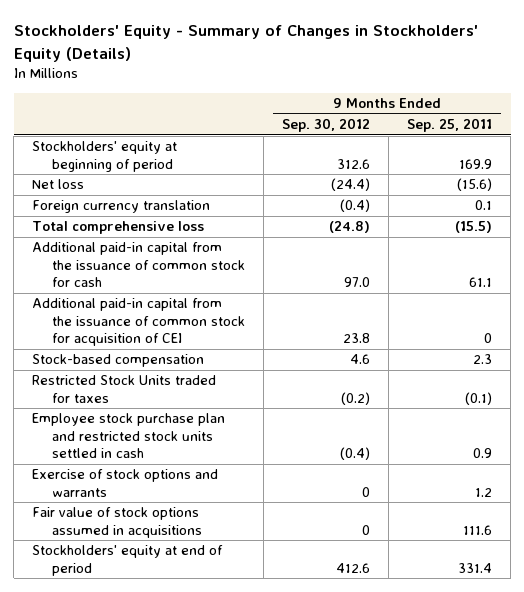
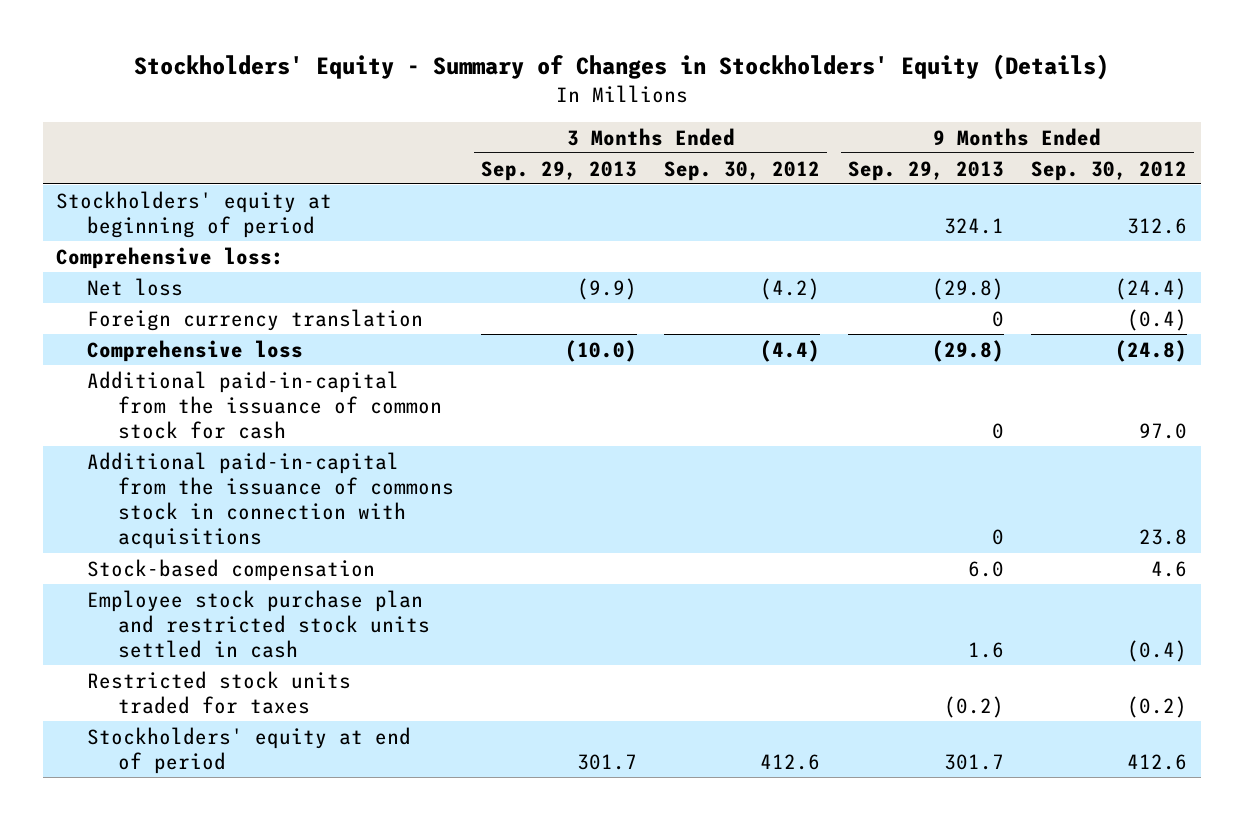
- | 9 Months Ended Sep. 30, 2012 | 9 Months Ended Sep. 25, 2011
+ | 3 Months Ended Sep. 29, 2013 | 3 Months Ended Sep. 30, 2012 | 9 Months Ended Sep. 29, 2013 | 9 Months Ended Sep. 30, 2012
+ Comprehensive loss:
- Total comprehensive loss | (24.8) | (15.5)
- Additional paid-in capital from the issuance of common stock for cash | 97.0 | 61.1
- Additional paid-in capital from the issuance of common stock for acquisition of CEI | 23.8 | 0
+ Comprehensive loss | (10.0) | (4.4) | (29.8) | (24.8)
+ Additional paid-in-capital from the issuance of common stock for cash | | | 0 | 97.0
+ Additional paid-in-capital from the issuance of commons stock in connection with acquisitions | | | 0 | 23.8
- Restricted Stock Units traded for taxes | (0.2) | (0.1)
- Exercise of stock options and warrants | 0 | 1.2
- Fair value of stock options assumed in acquisitions | 0 | 111.6
+ Restricted stock units traded for taxes | | | (0.2) | (0.2)

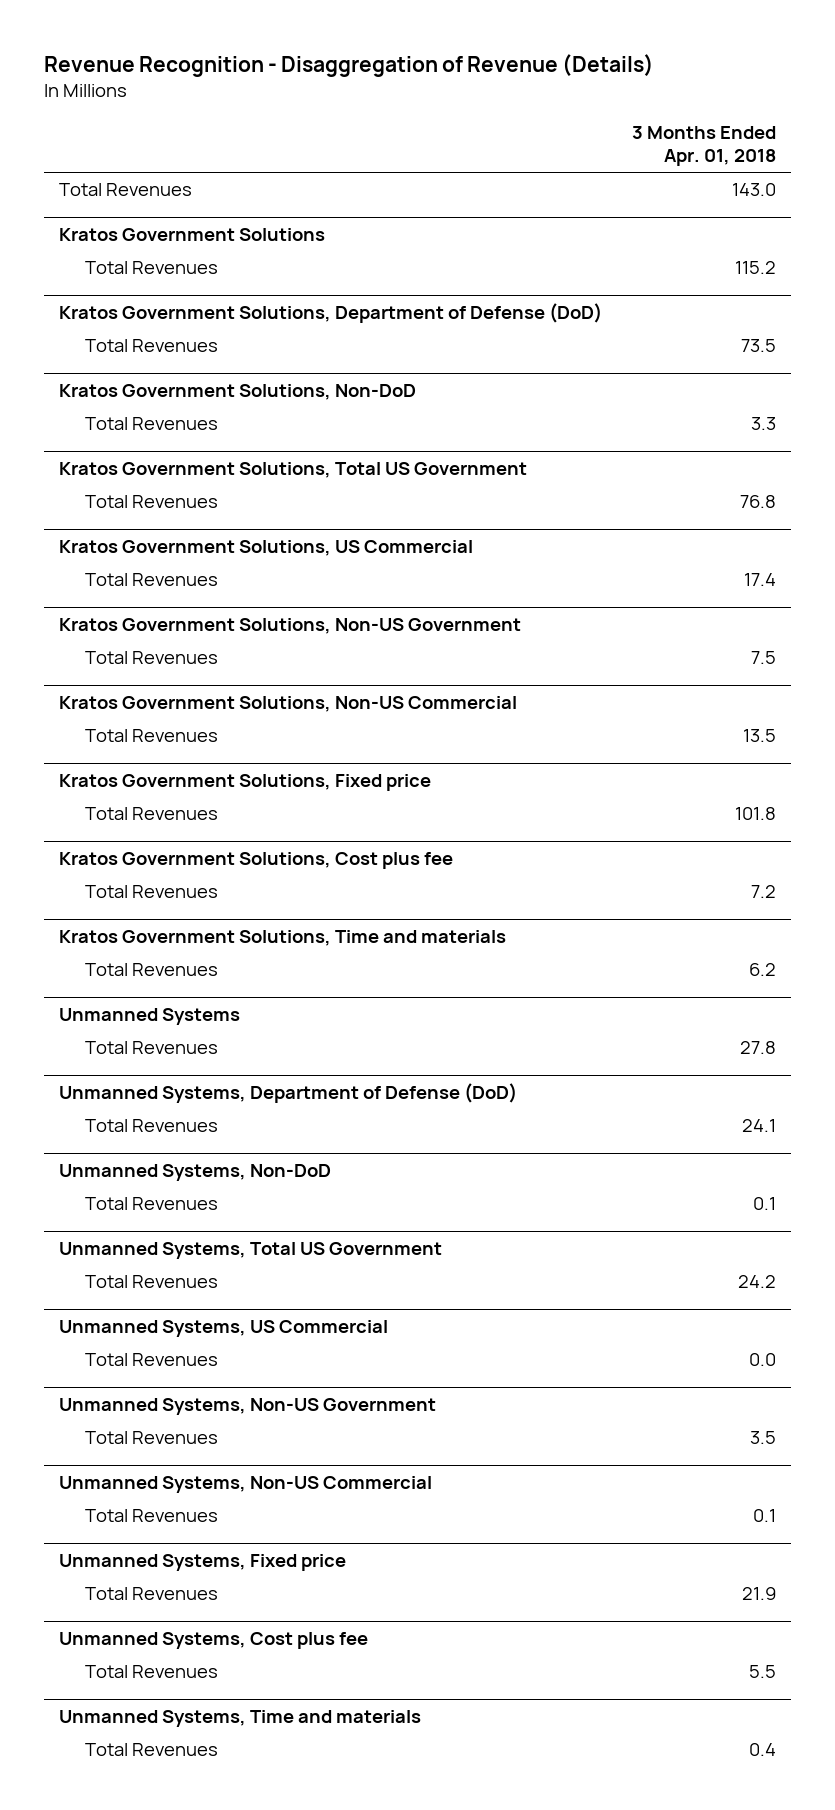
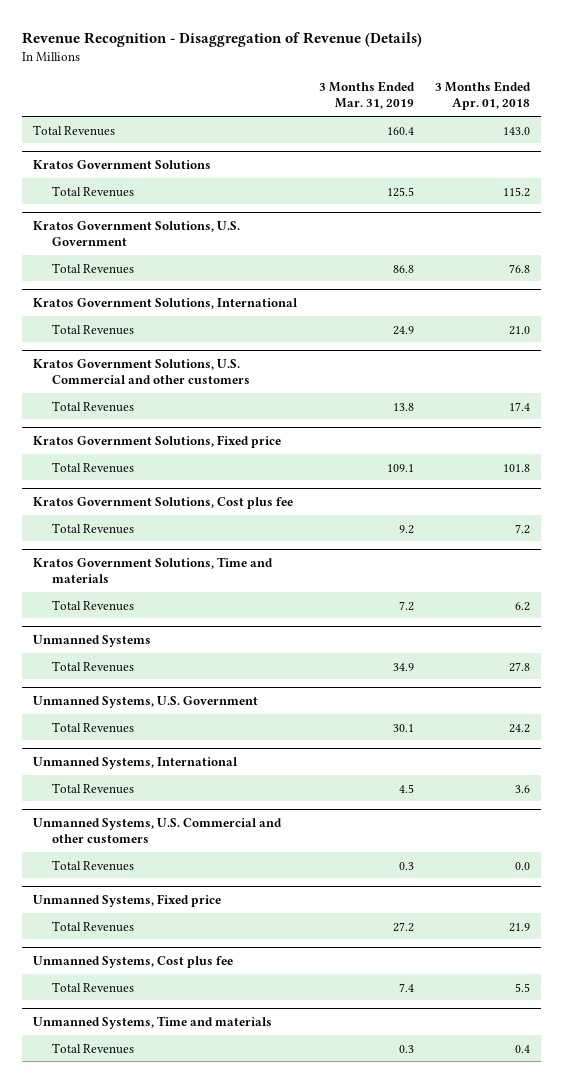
- | 3 Months Ended Apr. 01, 2018
+ | 3 Months Ended Mar. 31, 2019 | 3 Months Ended Apr. 01, 2018
- Kratos Government Solutions, Department of Defense (DoD)
- Total Revenues | 73.5
- Kratos Government Solutions, Non-DoD
- Total Revenues | 3.3
- Kratos Government Solutions, Total US Government
+ Kratos Government Solutions, U.S. Government
- Kratos Government Solutions, US Commercial
+ Kratos Government Solutions, International
+ Total Revenues | 24.9 | 21.0
+ Kratos Government Solutions, U.S. Commercial and other customers
- Kratos Government Solutions, Non-US Government
- Total Revenues | 7.5
- Kratos Government Solutions, Non-US Commercial
- Total Revenues | 13.5
- Unmanned Systems, Department of Defense (DoD)
- Total Revenues | 24.1
- Unmanned Systems, Non-DoD
- Total Revenues | 0.1
- Unmanned Systems, Total US Government
+ Unmanned Systems, U.S. Government
- Unmanned Systems, US Commercial
+ Unmanned Systems, International
+ Total Revenues | 4.5 | 3.6
+ Unmanned Systems, U.S. Commercial and other customers
- Unmanned Systems, Non-US Government
- Total Revenues | 3.5
- Unmanned Systems, Non-US Commercial
- Total Revenues | 0.1

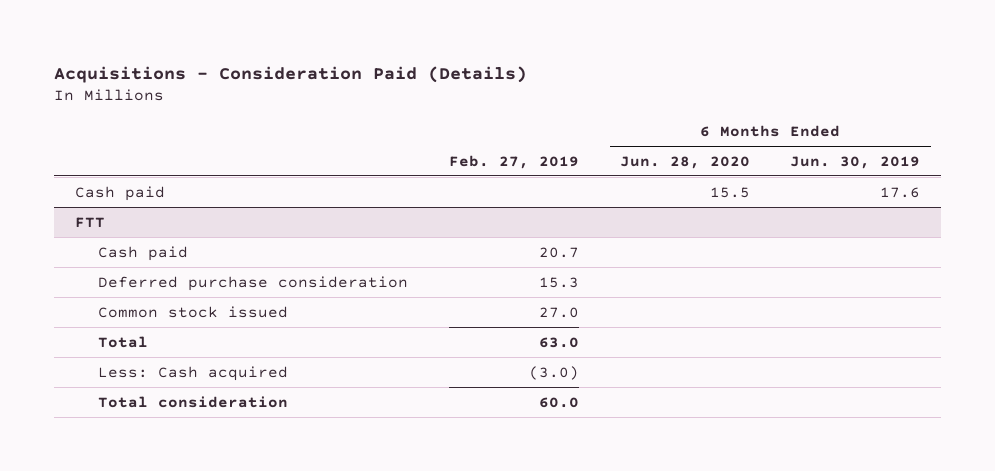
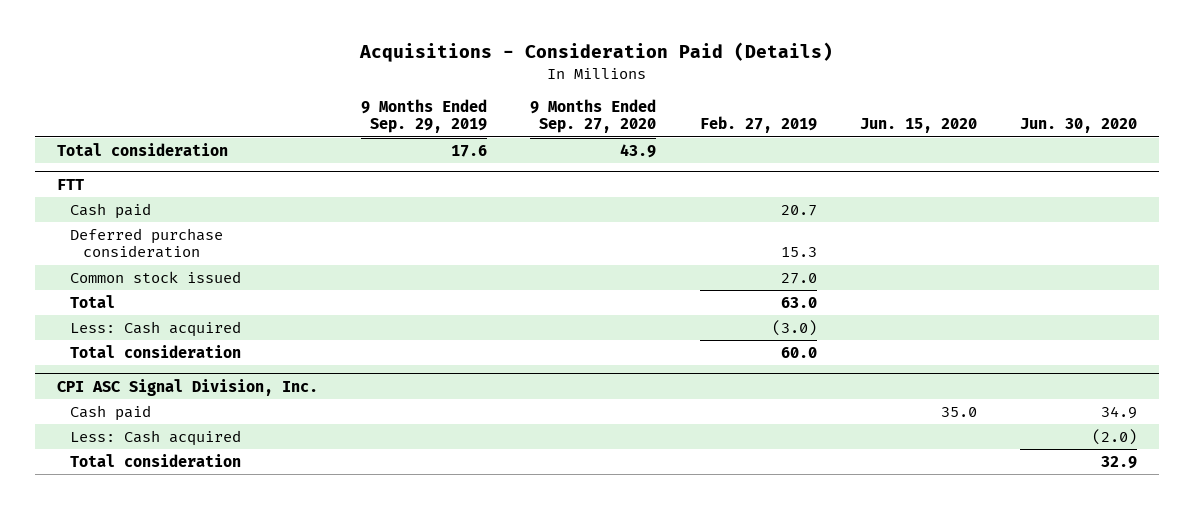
- | Feb. 27, 2019 | 6 Months Ended Jun. 28, 2020 | 6 Months Ended Jun. 30, 2019
+ | 9 Months Ended Sep. 29, 2019 | 9 Months Ended Sep. 27, 2020 | Feb. 27, 2019 | Jun. 15, 2020 | Jun. 30, 2020
- Cash paid | | 15.5 | 17.6
+ Total consideration | 17.6 | 43.9 | | |
+ CPI ASC Signal Division, Inc.
+ Cash paid | | | | 35.0 | 34.9
+ Less: Cash acquired | | | | | (2.0)
+ Total consideration | | | | | 32.9

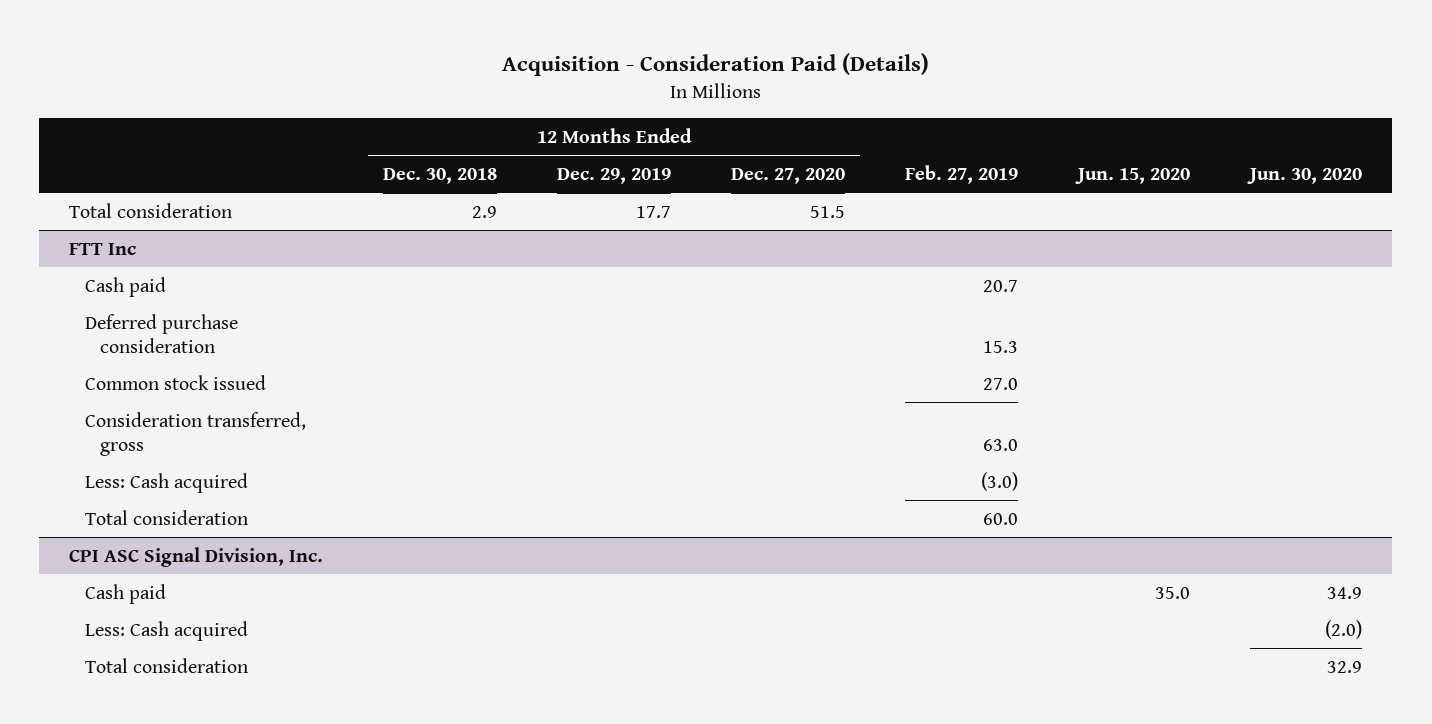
- Acquisitions - Consideration Paid (Details)
+ Acquisition - Consideration Paid (Details)
- | 9 Months Ended Sep. 29, 2019 | 9 Months Ended Sep. 27, 2020 | Feb. 27, 2019 | Jun. 15, 2020 | Jun. 30, 2020
+ | 12 Months Ended Dec. 30, 2018 | 12 Months Ended Dec. 29, 2019 | 12 Months Ended Dec. 27, 2020 | Feb. 27, 2019 | Jun. 15, 2020 | Jun. 30, 2020
- FTT
+ FTT Inc
- Total | | | 63.0 | |
+ Consideration transferred, gross | | | | 63.0 | |

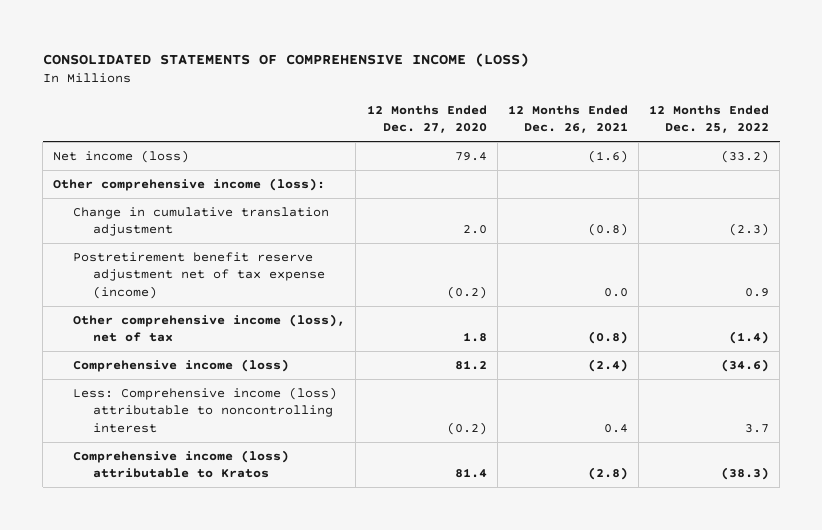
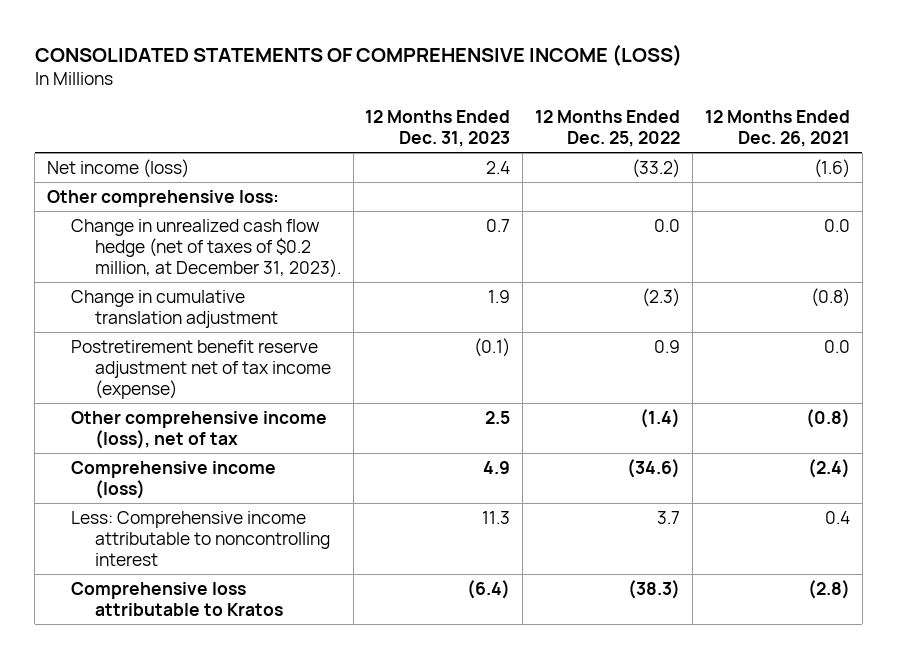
- | 12 Months Ended Dec. 27, 2020 | 12 Months Ended Dec. 26, 2021 | 12 Months Ended Dec. 25, 2022
+ | 12 Months Ended Dec. 31, 2023 | 12 Months Ended Dec. 25, 2022 | 12 Months Ended Dec. 26, 2021
- Other comprehensive income (loss):
+ Other comprehensive loss:
+ Change in unrealized cash flow hedge (net of taxes of $0.2 million, at December 31, 2023). | 0.7 | 0.0 | 0.0
- Postretirement benefit reserve adjustment net of tax expense (income) | (0.2) | 0.0 | 0.9
+ Postretirement benefit reserve adjustment net of tax income (expense) | (0.1) | 0.9 | 0.0
- Less: Comprehensive income (loss) attributable to noncontrolling interest | (0.2) | 0.4 | 3.7
- Comprehensive income (loss) attributable to Kratos | 81.4 | (2.8) | (38.3)
+ Less: Comprehensive income attributable to noncontrolling interest | 11.3 | 3.7 | 0.4
+ Comprehensive loss attributable to Kratos | (6.4) | (38.3) | (2.8)

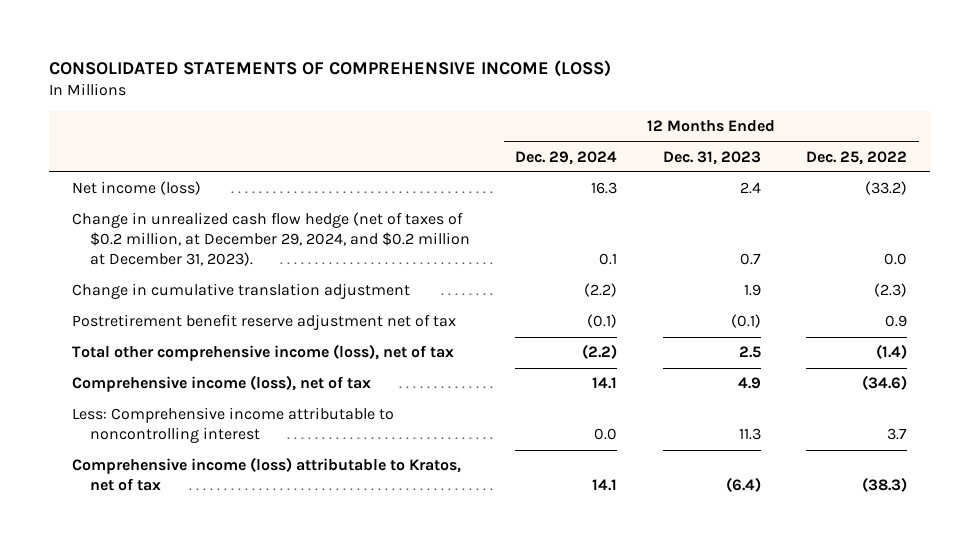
- | 12 Months Ended Dec. 31, 2023 | 12 Months Ended Dec. 25, 2022 | 12 Months Ended Dec. 26, 2021
+ | 12 Months Ended Dec. 29, 2024 | 12 Months Ended Dec. 31, 2023 | 12 Months Ended Dec. 25, 2022
- Other comprehensive loss:
- Change in unrealized cash flow hedge (net of taxes of $0.2 million, at December 31, 2023). | 0.7 | 0.0 | 0.0
+ Change in unrealized cash flow hedge (net of taxes of $0.2 million, at December 29, 2024, and $0.2 million at December 31, 2023). | 0.1 | 0.7 | 0.0
- Postretirement benefit reserve adjustment net of tax income (expense) | (0.1) | 0.9 | 0.0
- Other comprehensive income (loss), net of tax | 2.5 | (1.4) | (0.8)
- Comprehensive income (loss) | 4.9 | (34.6) | (2.4)
+ Postretirement benefit reserve adjustment net of tax | (0.1) | (0.1) | 0.9
+ Total other comprehensive income (loss), net of tax | (2.2) | 2.5 | (1.4)
+ Comprehensive income (loss), net of tax | 14.1 | 4.9 | (34.6)
- Comprehensive loss attributable to Kratos | (6.4) | (38.3) | (2.8)
+ Comprehensive income (loss) attributable to Kratos, net of tax | 14.1 | (6.4) | (38.3)

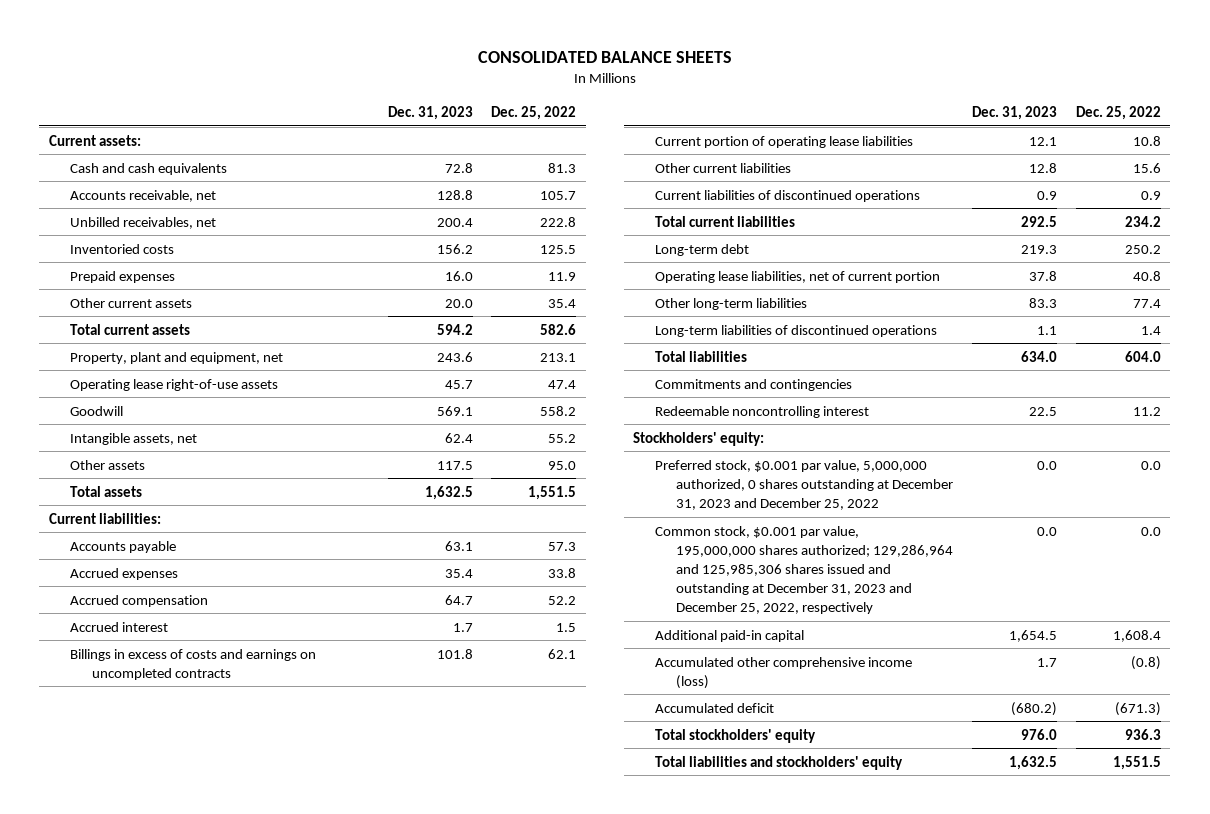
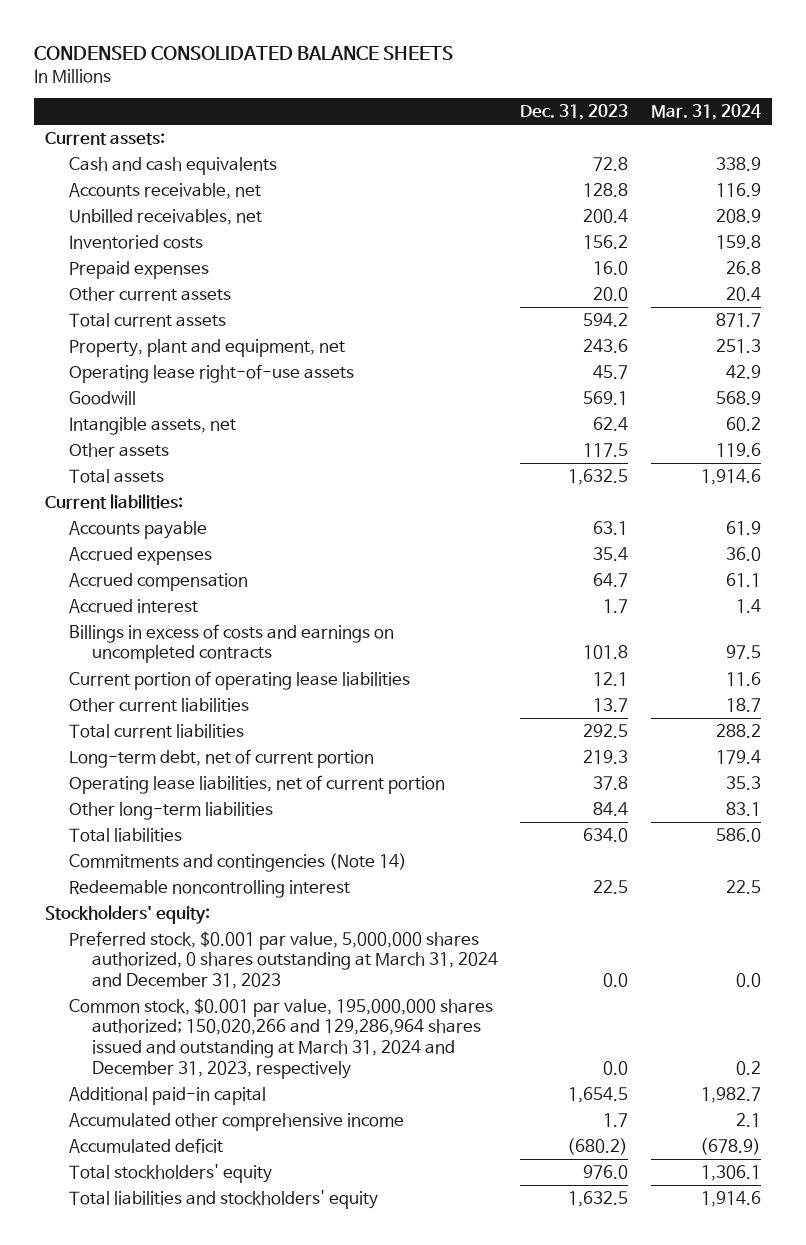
- CONSOLIDATED BALANCE SHEETS
+ CONDENSED CONSOLIDATED BALANCE SHEETS
- | Dec. 31, 2023 | Dec. 25, 2022
+ | Dec. 31, 2023 | Mar. 31, 2024
- Other current liabilities | 12.8 | 15.6
- Current liabilities of discontinued operations | 0.9 | 0.9
+ Other current liabilities | 13.7 | 18.7
- Long-term debt | 219.3 | 250.2
+ Long-term debt, net of current portion | 219.3 | 179.4
- Other long-term liabilities | 83.3 | 77.4
- Long-term liabilities of discontinued operations | 1.1 | 1.4
+ Other long-term liabilities | 84.4 | 83.1
- Commitments and contingencies
+ Commitments and contingencies (Note 14)
- Preferred stock, $0.001 par value, 5,000,000 authorized, 0 shares outstanding at December 31, 2023 and December 25, 2022 | 0.0 | 0.0
- Common stock, $0.001 par value, 195,000,000 shares authorized; 129,286,964 and 125,985,306 shares issued and outstanding at December 31, 2023 and December 25, 2022, respectively | 0.0 | 0.0
+ Preferred stock, $0.001 par value, 5,000,000 shares authorized, 0 shares outstanding at March 31, 2024 and December 31, 2023 | 0.0 | 0.0
+ Common stock, $0.001 par value, 195,000,000 shares authorized; 150,020,266 and 129,286,964 shares issued and outstanding at March 31, 2024 and December 31, 2023, respectively | 0.0 | 0.2
- Accumulated other comprehensive income (loss) | 1.7 | (0.8)
+ Accumulated other comprehensive income | 1.7 | 2.1

